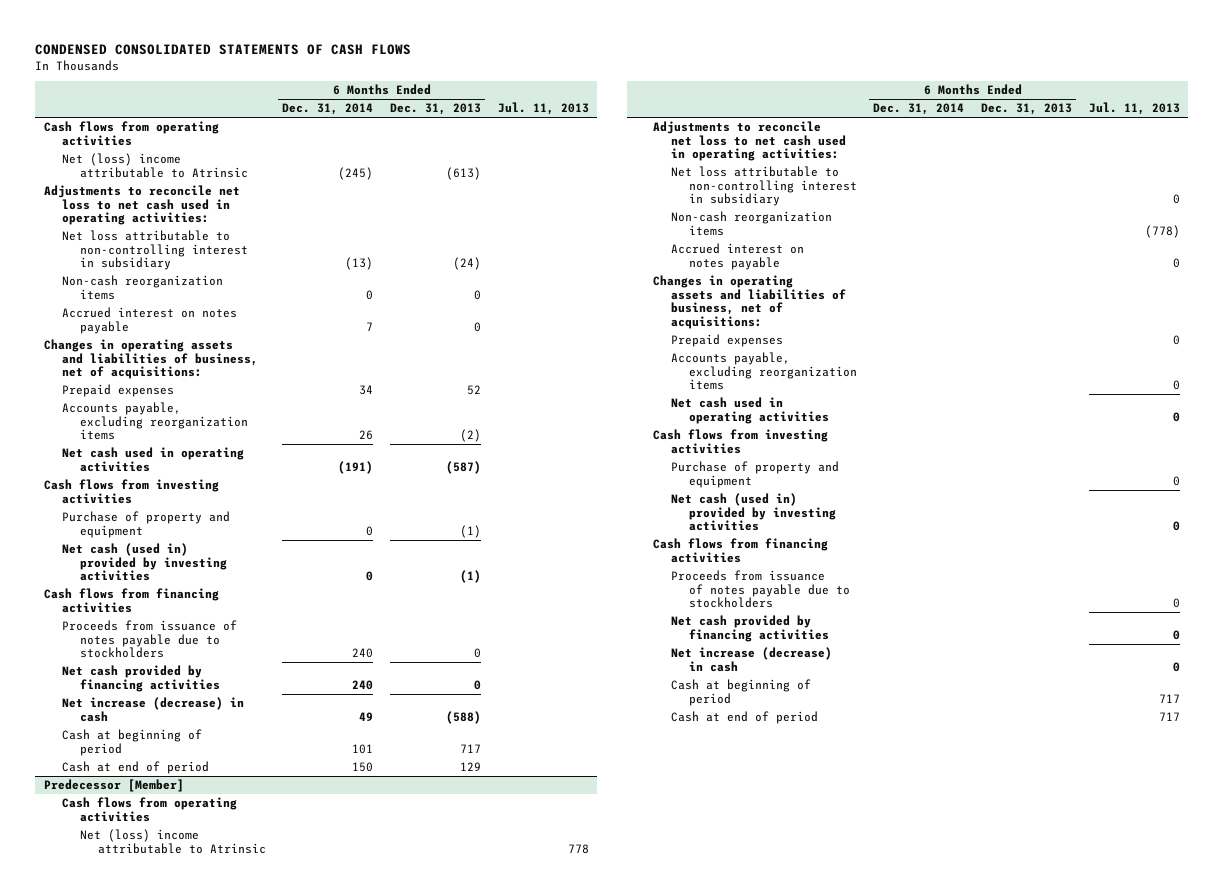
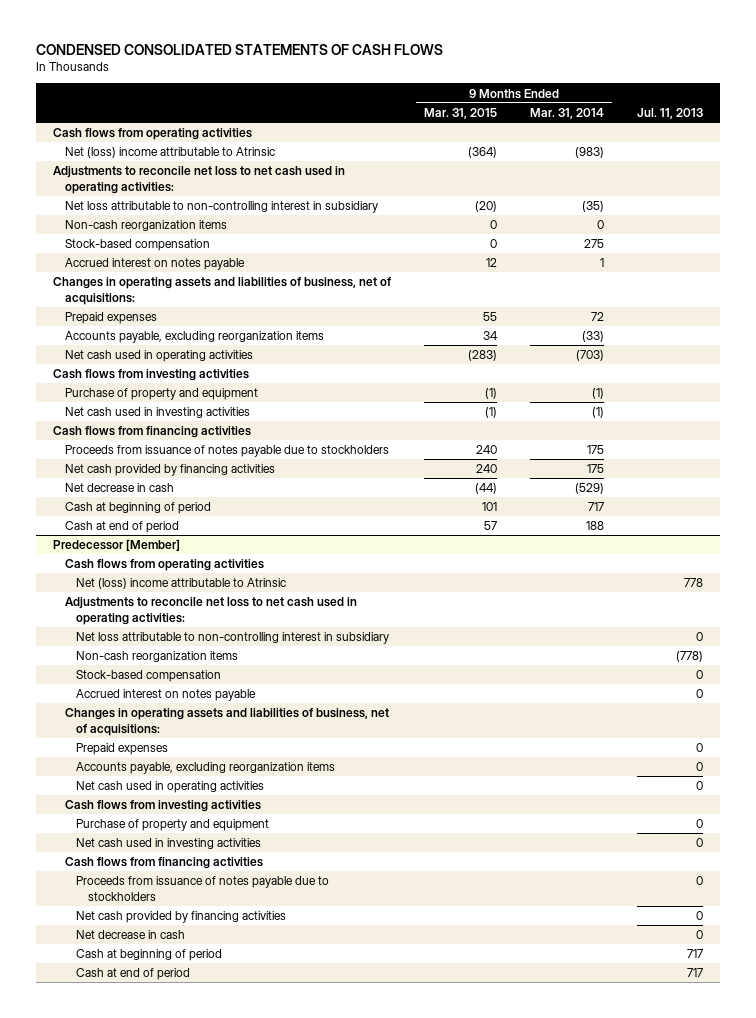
- | 6 Months Ended Dec. 31, 2014 | 6 Months Ended Dec. 31, 2013 | Jul. 11, 2013
+ | 9 Months Ended Mar. 31, 2015 | 9 Months Ended Mar. 31, 2014 | Jul. 11, 2013
+ Stock-based compensation | 0 | 275 |
- Net cash (used in) provided by investing activities | 0 | (1) |
+ Net cash used in investing activities | (1) | (1) |
- Net increase (decrease) in cash | 49 | (588) |
+ Net decrease in cash | (44) | (529) |
@ Predecessor [Member]
+ Stock-based compensation | | | 0
- Net cash (used in) provided by investing activities | | | 0
+ Net cash used in investing activities | | | 0
- Net increase (decrease) in cash | | | 0
+ Net decrease in cash | | | 0

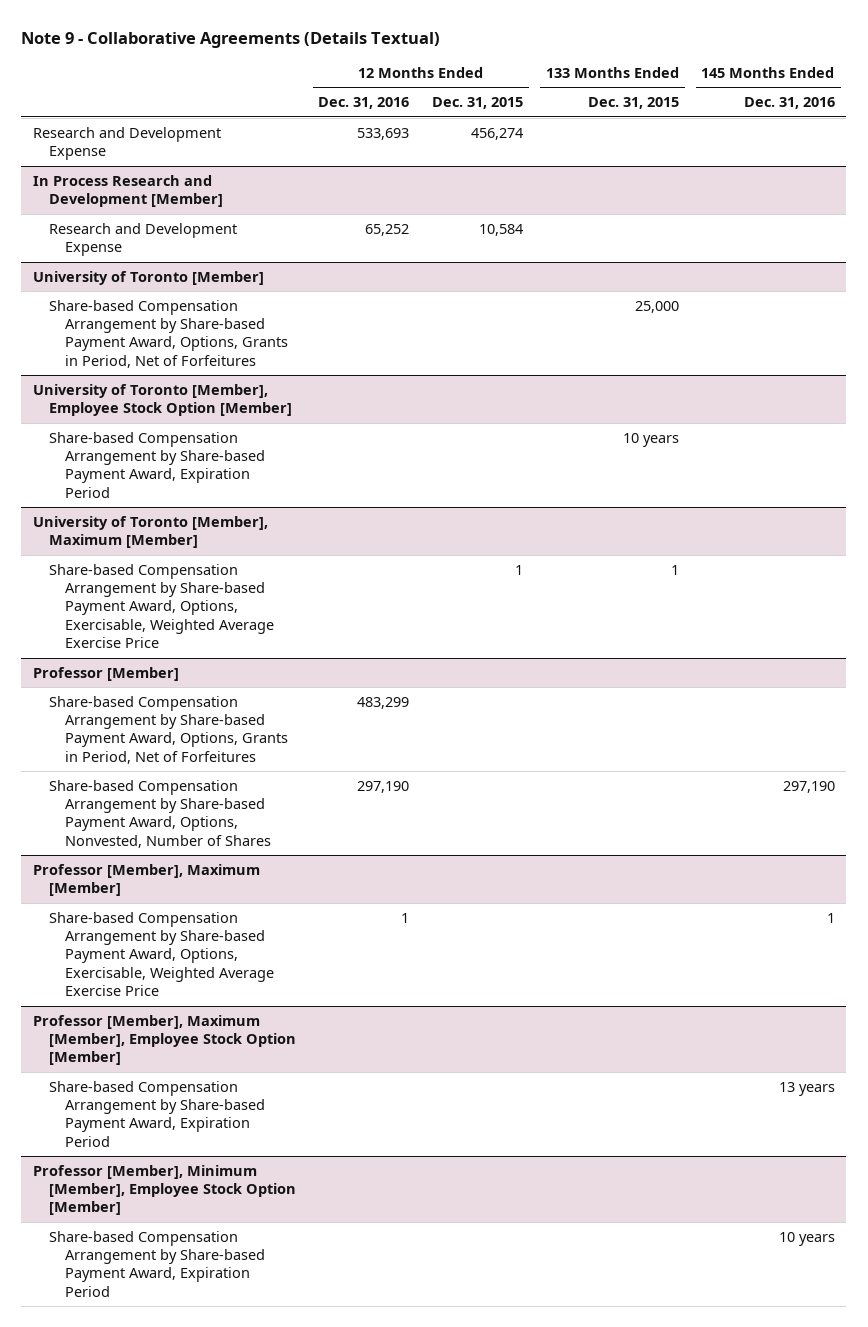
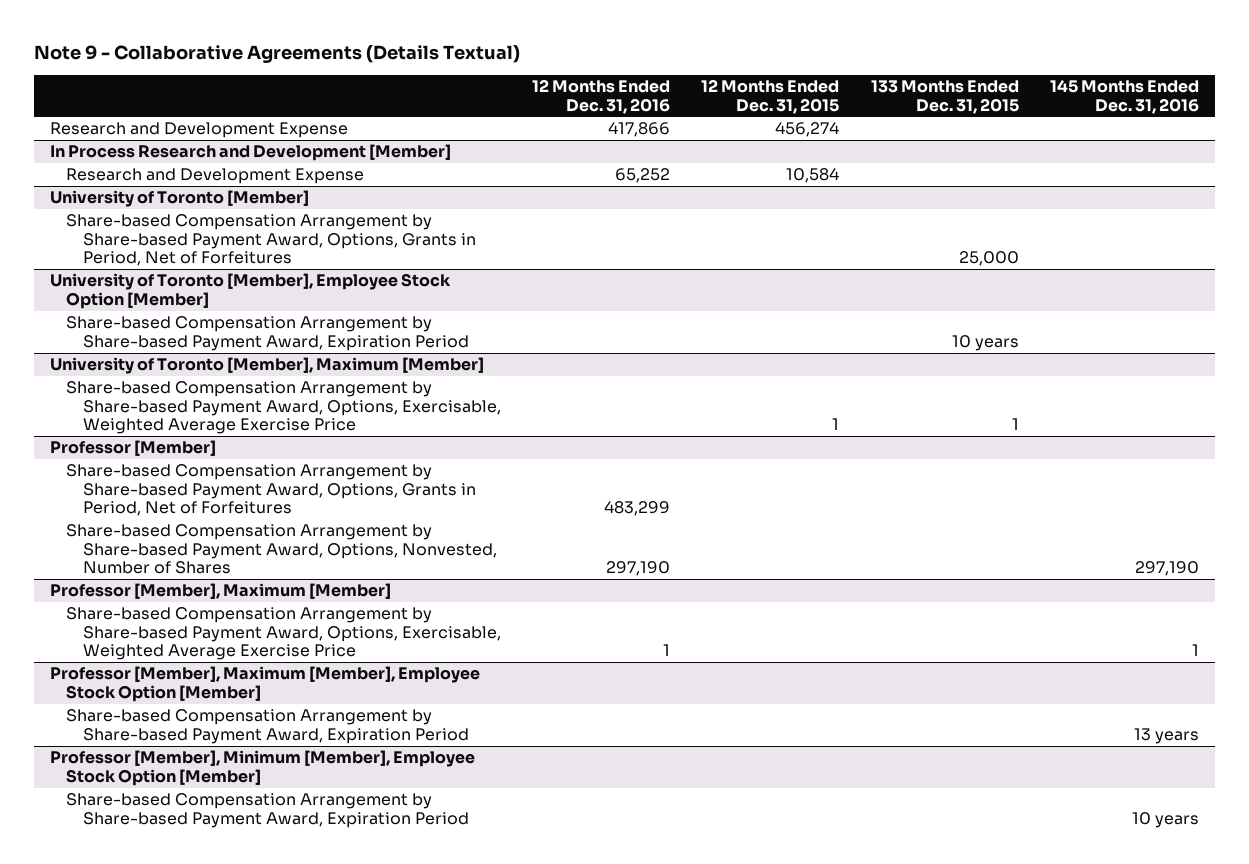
- Research and Development Expense | 533,693 | 456,274 | |
+ Research and Development Expense | 417,866 | 456,274 | |

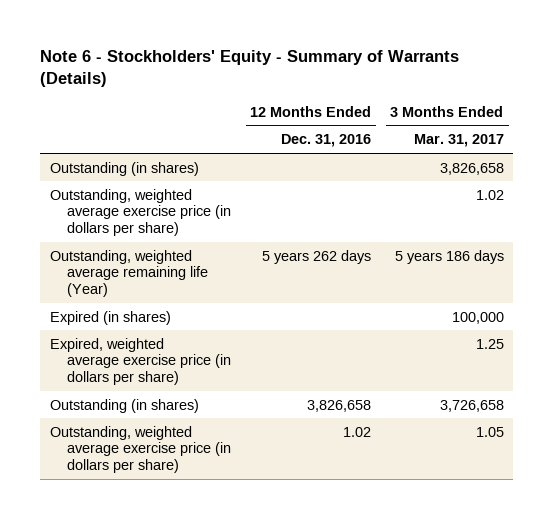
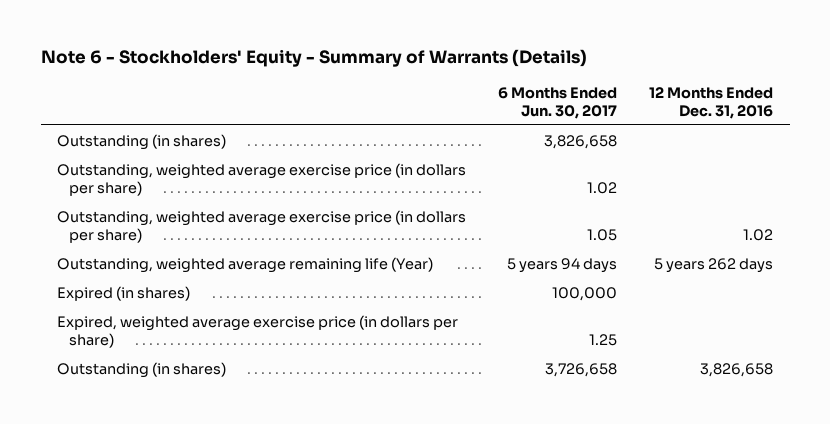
- | 12 Months Ended Dec. 31, 2016 | 3 Months Ended Mar. 31, 2017
+ | 6 Months Ended Jun. 30, 2017 | 12 Months Ended Dec. 31, 2016
moved up: Outstanding, weighted average exercise price (in dollars per share) | 1.05 | 1.02

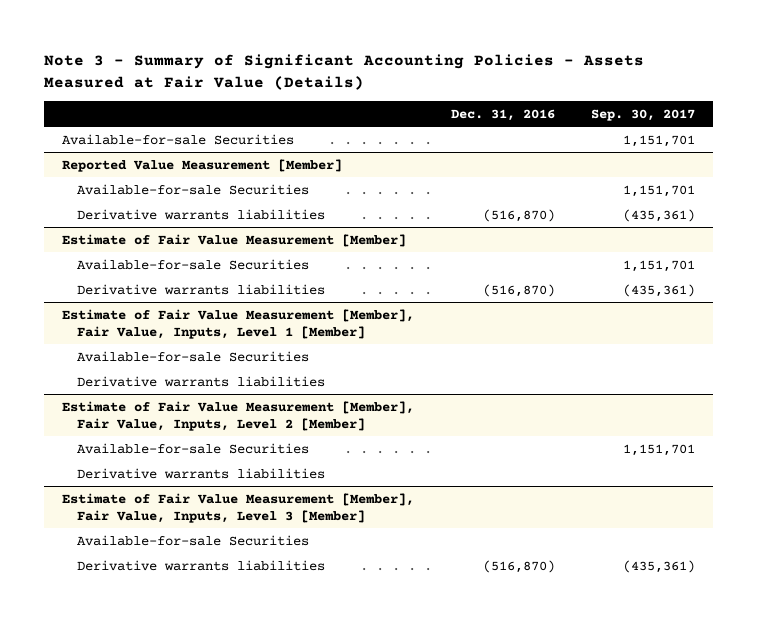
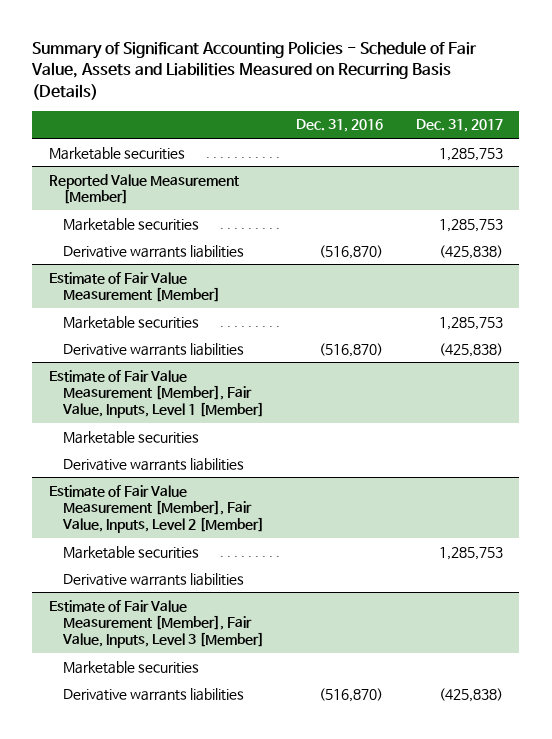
- Note 3 - Summary of Significant Accounting Policies - Assets Measured at Fair Value (Details)
+ Summary of Significant Accounting Policies - Schedule of Fair Value, Assets and Liabilities Measured on Recurring Basis (Details)
- | Dec. 31, 2016 | Sep. 30, 2017
+ | Dec. 31, 2016 | Dec. 31, 2017
- Available-for-sale Securities | | 1,151,701
+ Marketable securities | | 1,285,753
@ Reported Value Measurement [Member]
- Available-for-sale Securities | | 1,151,701
+ Marketable securities | | 1,285,753
@ Estimate of Fair Value Measurement [Member]
- Available-for-sale Securities | | 1,151,701
+ Marketable securities | | 1,285,753
@ Estimate of Fair Value Measurement [Member], Fair Value, Inputs, Level 1 [Member]
- Available-for-sale Securities
+ Marketable securities
@ Estimate of Fair Value Measurement [Member], Fair Value, Inputs, Level 2 [Member]
- Available-for-sale Securities | | 1,151,701
+ Marketable securities | | 1,285,753
@ Estimate of Fair Value Measurement [Member], Fair Value, Inputs, Level 3 [Member]
- Available-for-sale Securities
+ Marketable securities

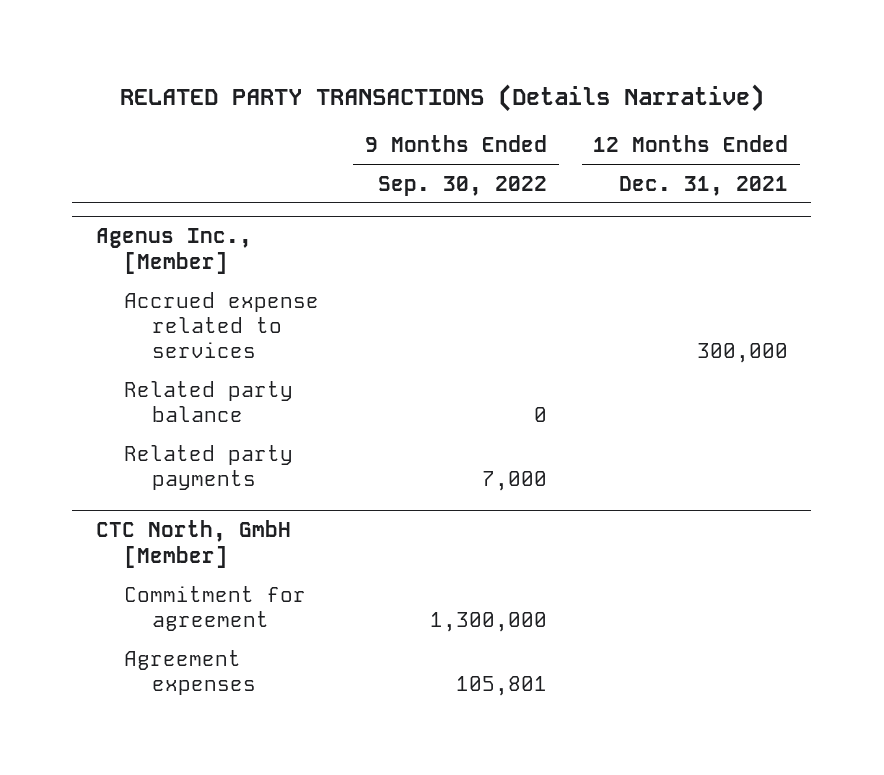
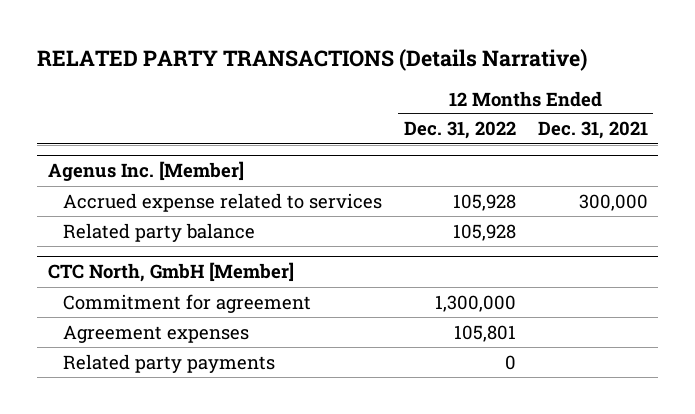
- | 9 Months Ended Sep. 30, 2022 | 12 Months Ended Dec. 31, 2021
+ | 12 Months Ended Dec. 31, 2022 | 12 Months Ended Dec. 31, 2021
- Agenus Inc., [Member]
+ Agenus Inc. [Member]
- Related party payments | 7,000 |
@ CTC North, GmbH [Member]
+ Related party payments | 0 |

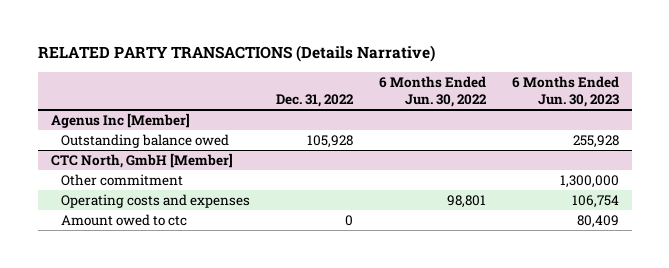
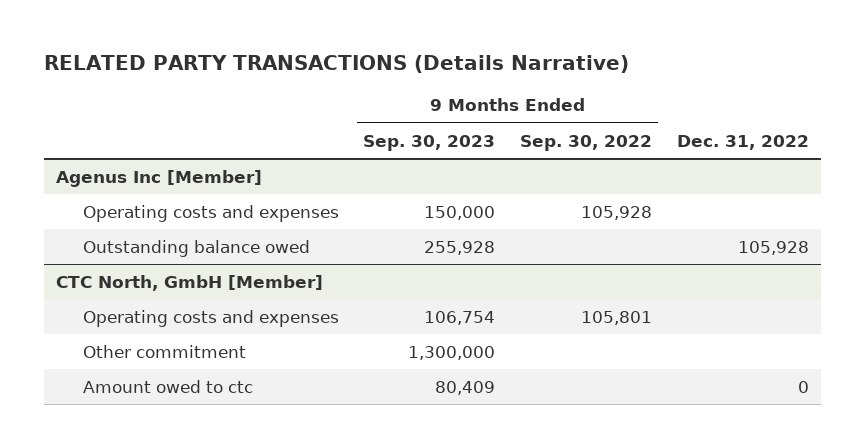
- | Dec. 31, 2022 | 6 Months Ended Jun. 30, 2022 | 6 Months Ended Jun. 30, 2023
+ | 9 Months Ended Sep. 30, 2023 | 9 Months Ended Sep. 30, 2022 | Dec. 31, 2022
@ Agenus Inc [Member]
+ Operating costs and expenses | 150,000 | 105,928 |
@ CTC North, GmbH [Member]
moved down: Other commitment | 1,300,000 | |

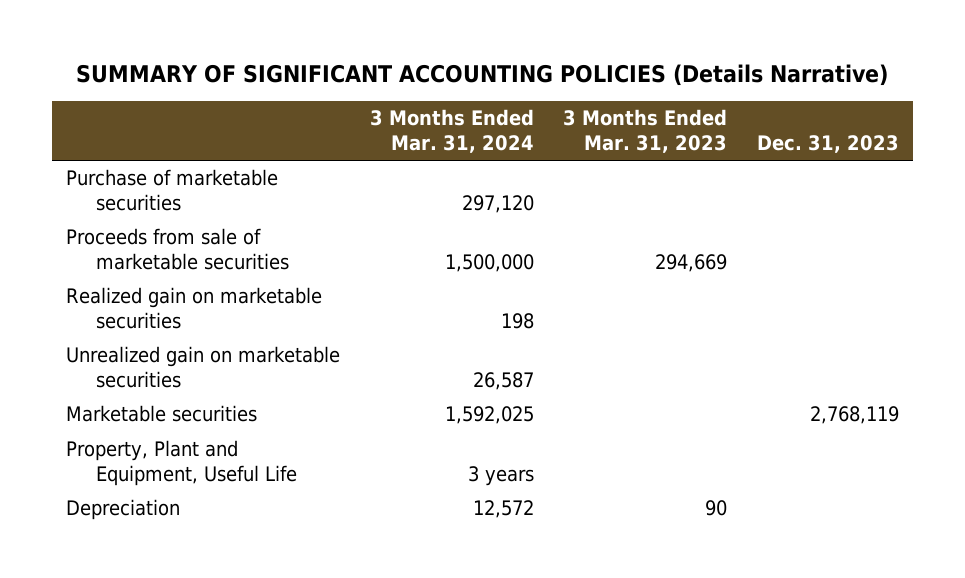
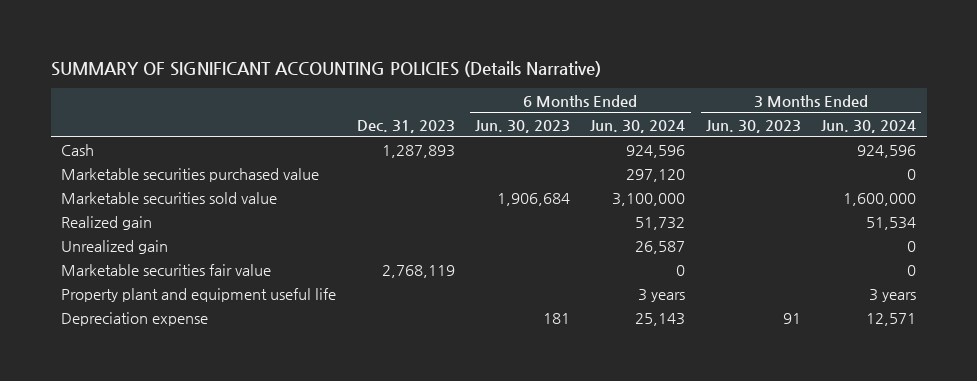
- | 3 Months Ended Mar. 31, 2024 | 3 Months Ended Mar. 31, 2023 | Dec. 31, 2023
+ | Dec. 31, 2023 | 6 Months Ended Jun. 30, 2023 | 6 Months Ended Jun. 30, 2024 | 3 Months Ended Jun. 30, 2023 | 3 Months Ended Jun. 30, 2024
- Purchase of marketable securities | 297,120 | |
- Proceeds from sale of marketable securities | 1,500,000 | 294,669 |
- Realized gain on marketable securities | 198 | |
- Unrealized gain on marketable securities | 26,587 | |
- Marketable securities | 1,592,025 | | 2,768,119
- Property, Plant and Equipment, Useful Life | 3 years | |
- Depreciation | 12,572 | 90 |
+ Cash | 1,287,893 | | 924,596 | | 924,596
+ Marketable securities purchased value | | | 297,120 | | 0
+ Marketable securities sold value | | 1,906,684 | 3,100,000 | | 1,600,000
+ Realized gain | | | 51,732 | | 51,534
+ Unrealized gain | | | 26,587 | | 0
+ Marketable securities fair value | 2,768,119 | | 0 | | 0
+ Property plant and equipment useful life | | | 3 years | | 3 years
+ Depreciation expense | | 181 | 25,143 | 91 | 12,571

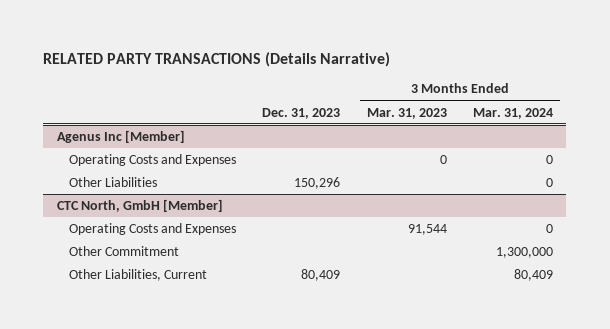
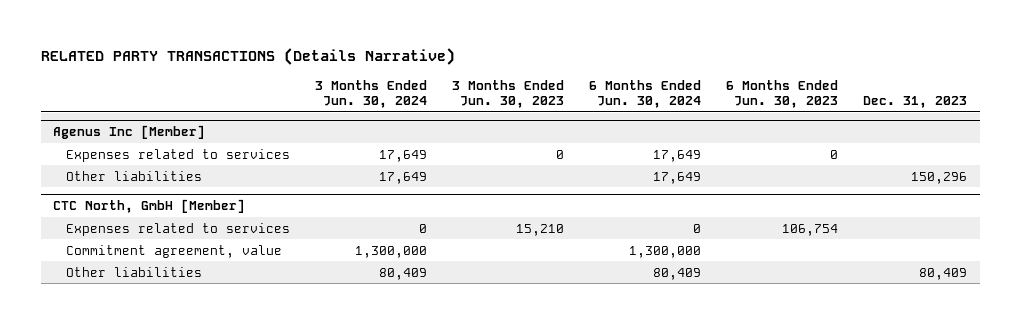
- | Dec. 31, 2023 | 3 Months Ended Mar. 31, 2023 | 3 Months Ended Mar. 31, 2024
+ | 3 Months Ended Jun. 30, 2024 | 3 Months Ended Jun. 30, 2023 | 6 Months Ended Jun. 30, 2024 | 6 Months Ended Jun. 30, 2023 | Dec. 31, 2023
@ Agenus Inc [Member]
- Operating Costs and Expenses | | 0 | 0
- Other Liabilities | 150,296 | | 0
+ Expenses related to services | 17,649 | 0 | 17,649 | 0 |
+ Other liabilities | 17,649 | | 17,649 | | 150,296
@ CTC North, GmbH [Member]
- Operating Costs and Expenses | | 91,544 | 0
- Other Commitment | | | 1,300,000
- Other Liabilities, Current | 80,409 | | 80,409
+ Expenses related to services | 0 | 15,210 | 0 | 106,754 |
+ Commitment agreement, value | 1,300,000 | | 1,300,000 | |
+ Other liabilities | 80,409 | | 80,409 | | 80,409

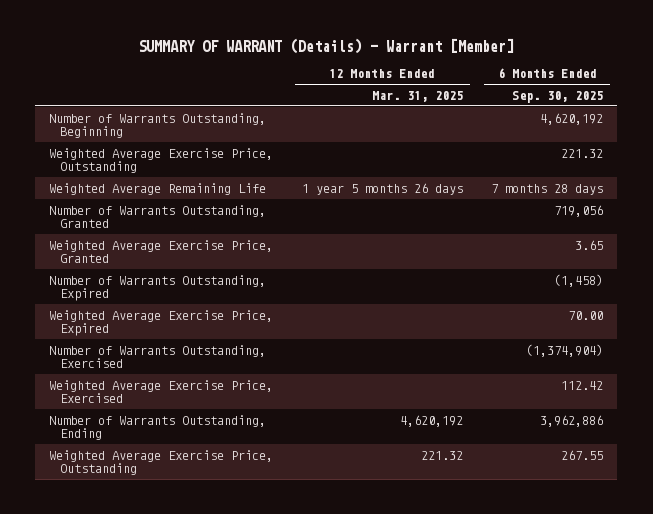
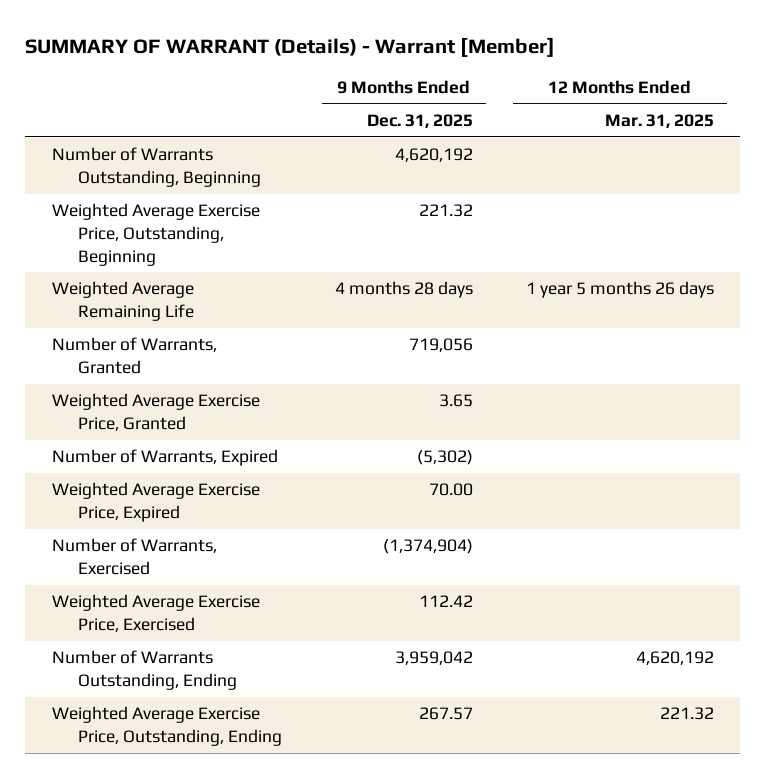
- | 12 Months Ended Mar. 31, 2025 | 6 Months Ended Sep. 30, 2025
+ | 9 Months Ended Dec. 31, 2025 | 12 Months Ended Mar. 31, 2025
- Weighted Average Exercise Price, Outstanding | | 221.32
+ Weighted Average Exercise Price, Outstanding, Beginning | 221.32 |
- Number of Warrants Outstanding, Granted | | 719,056
+ Number of Warrants, Granted | 719,056 |
- Number of Warrants Outstanding, Expired | | (1,458)
+ Number of Warrants, Expired | (5,302) |
- Number of Warrants Outstanding, Exercised | | (1,374,904)
+ Number of Warrants, Exercised | (1,374,904) |
- Weighted Average Exercise Price, Outstanding | 221.32 | 267.55
+ Weighted Average Exercise Price, Outstanding, Ending | 267.57 | 221.32

